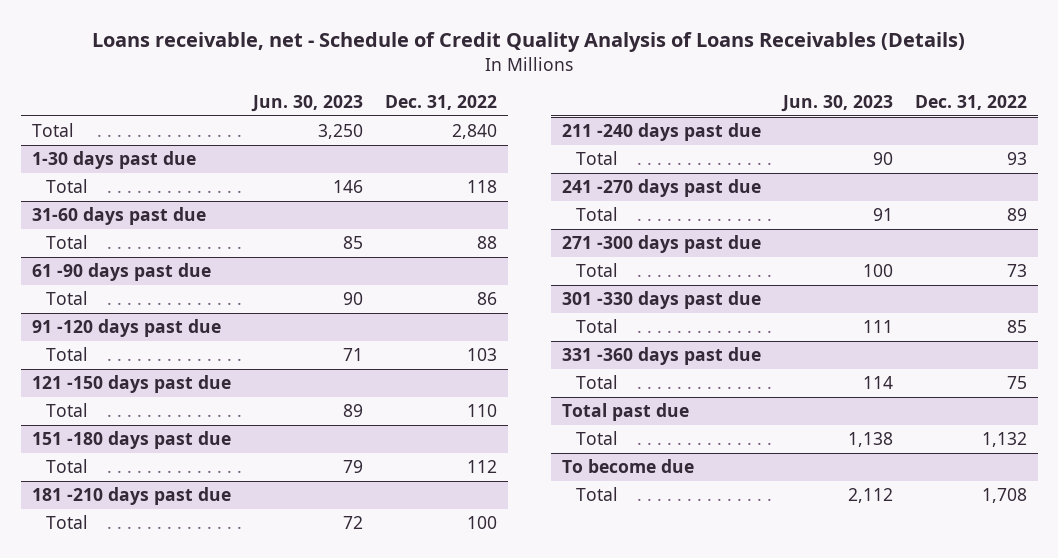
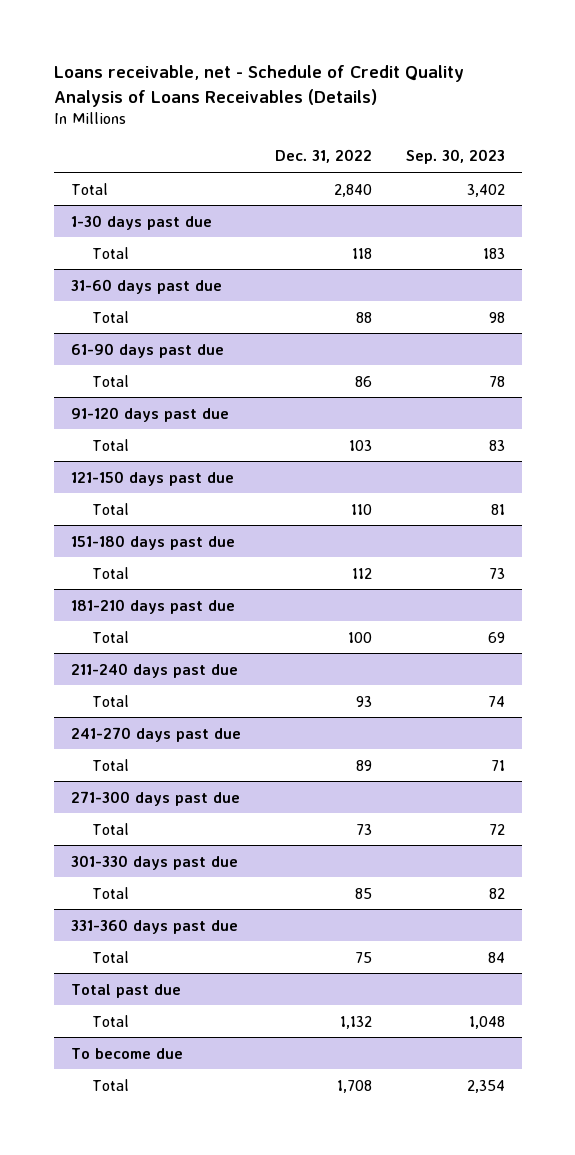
- | Jun. 30, 2023 | Dec. 31, 2022
+ | Dec. 31, 2022 | Sep. 30, 2023
- 61 -90 days past due
+ 61-90 days past due
- 91 -120 days past due
+ 91-120 days past due
- 121 -150 days past due
+ 121-150 days past due
- 151 -180 days past due
+ 151-180 days past due
- 181 -210 days past due
+ 181-210 days past due
- 211 -240 days past due
+ 211-240 days past due
- 241 -270 days past due
+ 241-270 days past due
- 271 -300 days past due
+ 271-300 days past due
- 301 -330 days past due
+ 301-330 days past due
- 331 -360 days past due
+ 331-360 days past due

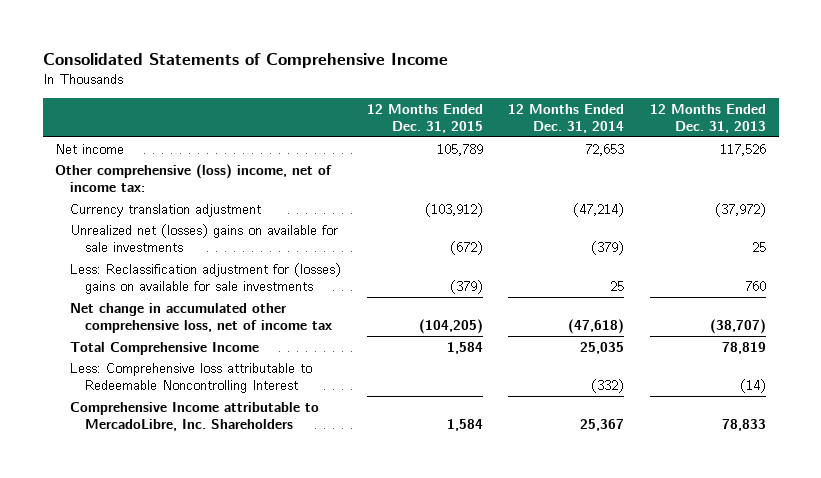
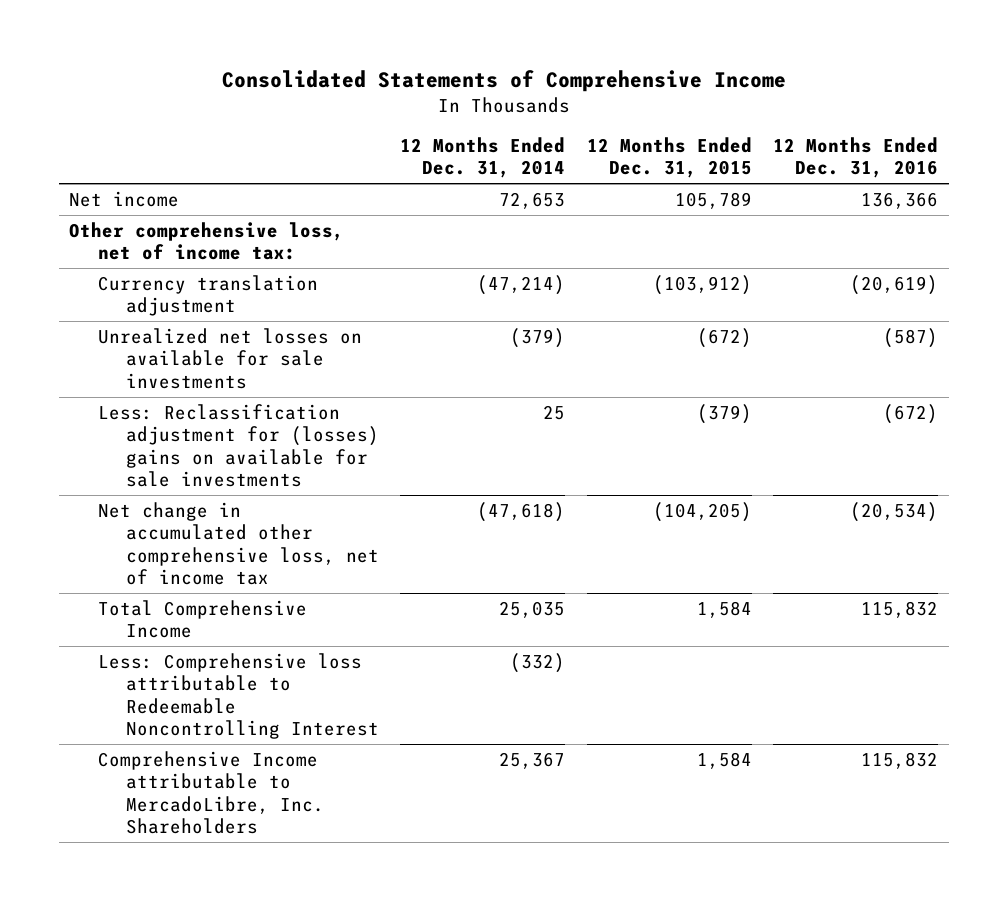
- | 12 Months Ended Dec. 31, 2015 | 12 Months Ended Dec. 31, 2014 | 12 Months Ended Dec. 31, 2013
+ | 12 Months Ended Dec. 31, 2014 | 12 Months Ended Dec. 31, 2015 | 12 Months Ended Dec. 31, 2016
- Other comprehensive (loss) income, net of income tax:
+ Other comprehensive loss, net of income tax:
- Unrealized net (losses) gains on available for sale investments | (672) | (379) | 25
+ Unrealized net losses on available for sale investments | (379) | (672) | (587)

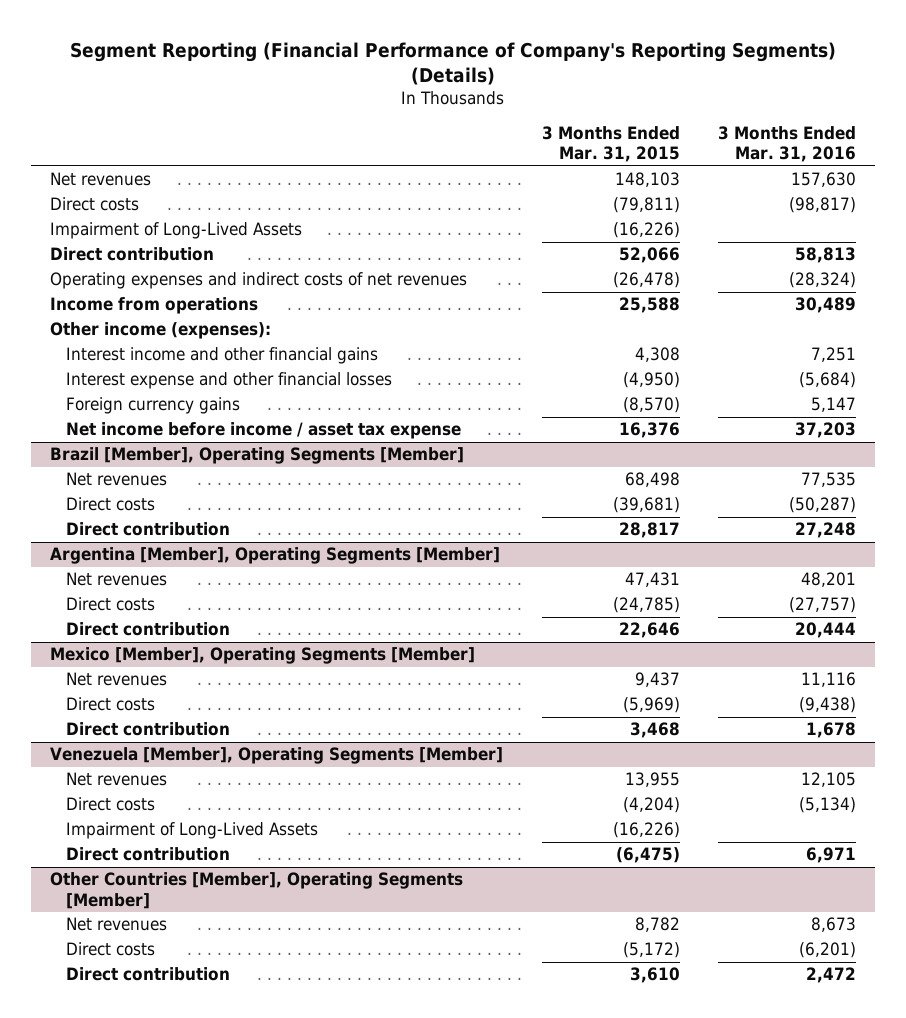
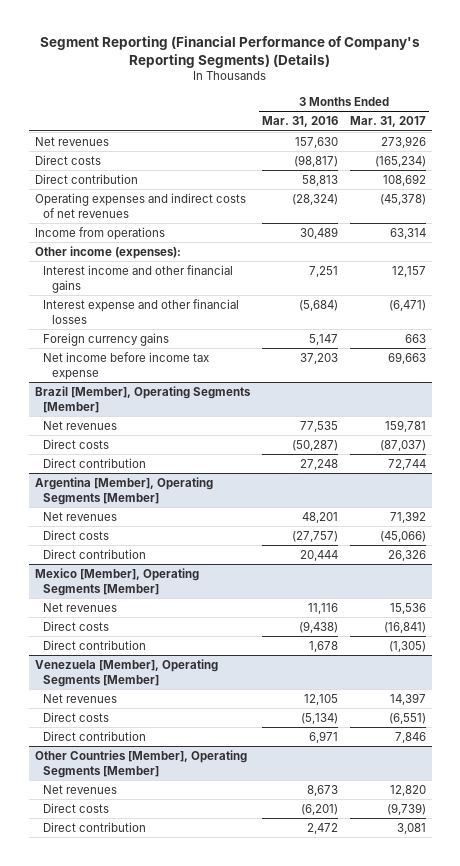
- | 3 Months Ended Mar. 31, 2015 | 3 Months Ended Mar. 31, 2016
+ | 3 Months Ended Mar. 31, 2016 | 3 Months Ended Mar. 31, 2017
- Impairment of Long-Lived Assets | (16,226) |
- Net income before income / asset tax expense | 16,376 | 37,203
+ Net income before income tax expense | 37,203 | 69,663
@ Venezuela [Member], Operating Segments [Member]
- Impairment of Long-Lived Assets | (16,226) |

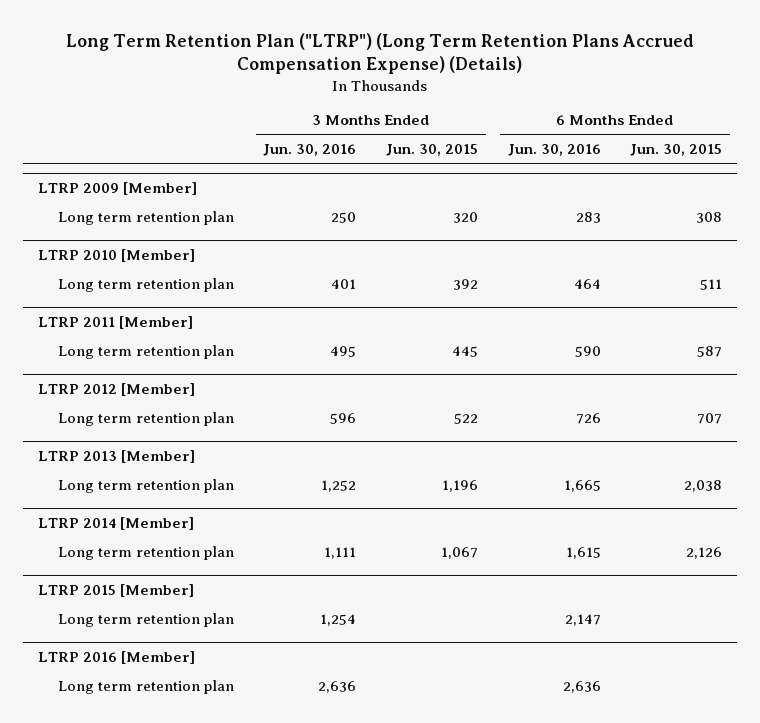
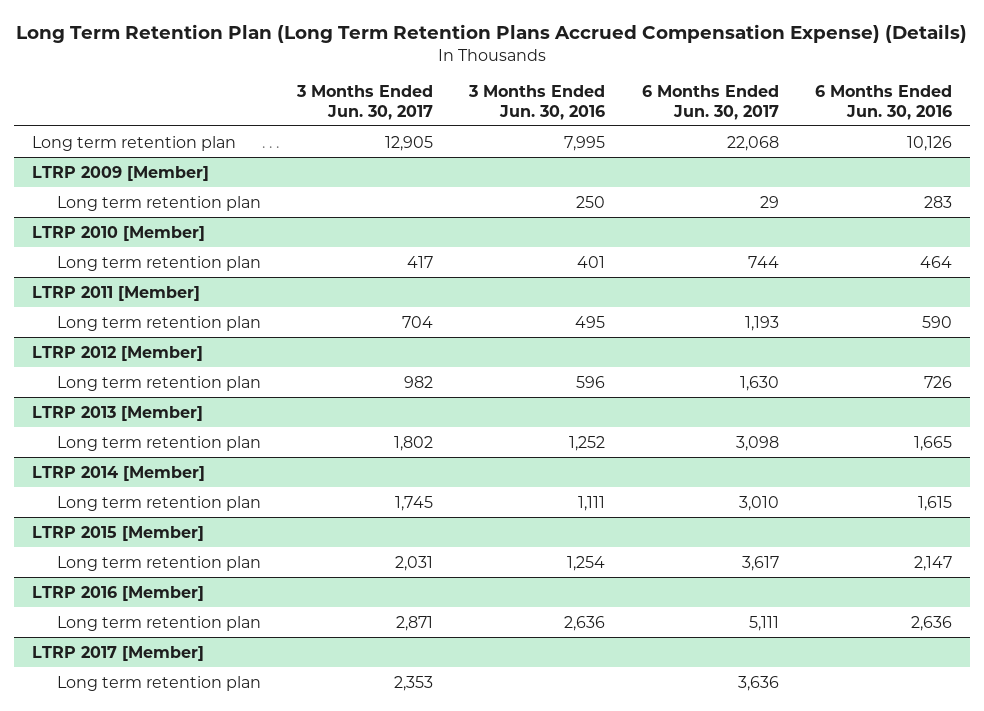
- Long Term Retention Plan ("LTRP") (Long Term Retention Plans Accrued Compensation Expense) (Details)
+ Long Term Retention Plan (Long Term Retention Plans Accrued Compensation Expense) (Details)
- | 3 Months Ended Jun. 30, 2016 | 3 Months Ended Jun. 30, 2015 | 6 Months Ended Jun. 30, 2016 | 6 Months Ended Jun. 30, 2015
+ | 3 Months Ended Jun. 30, 2017 | 3 Months Ended Jun. 30, 2016 | 6 Months Ended Jun. 30, 2017 | 6 Months Ended Jun. 30, 2016
+ Long term retention plan | 12,905 | 7,995 | 22,068 | 10,126
+ LTRP 2017 [Member]
+ Long term retention plan | 2,353 | | 3,636 |

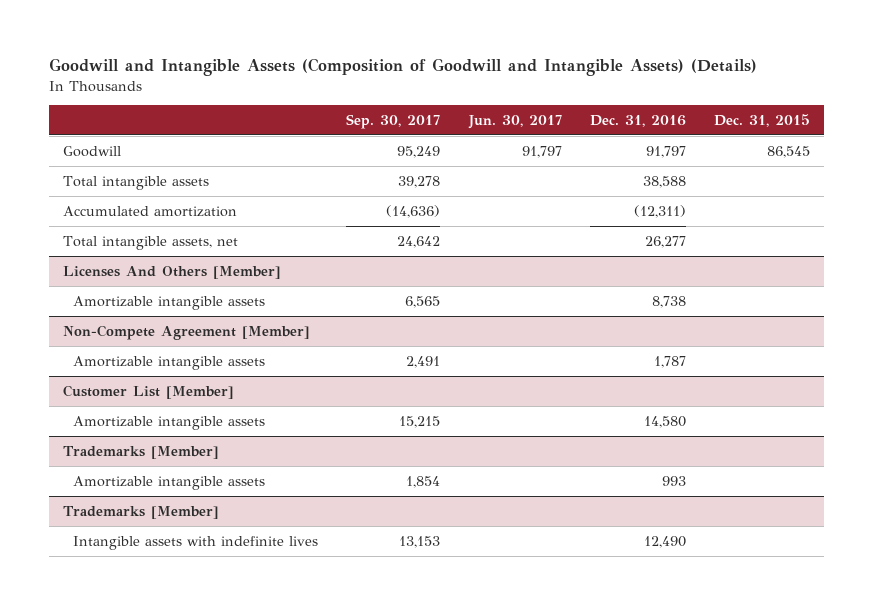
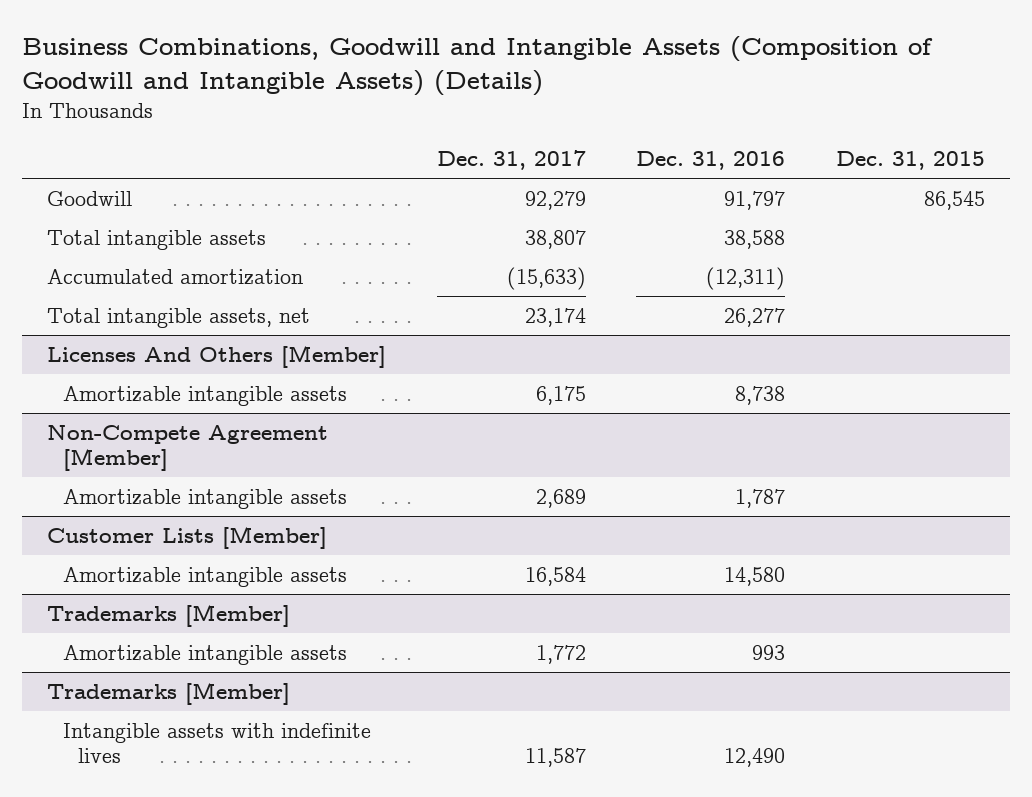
- Goodwill and Intangible Assets (Composition of Goodwill and Intangible Assets) (Details)
+ Business Combinations, Goodwill and Intangible Assets (Composition of Goodwill and Intangible Assets) (Details)
- | Sep. 30, 2017 | Jun. 30, 2017 | Dec. 31, 2016 | Dec. 31, 2015
+ | Dec. 31, 2017 | Dec. 31, 2016 | Dec. 31, 2015
- Customer List [Member]
+ Customer Lists [Member]

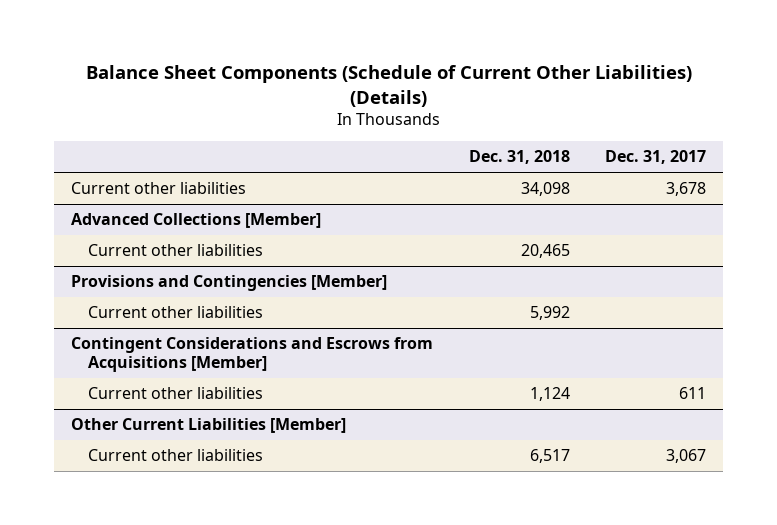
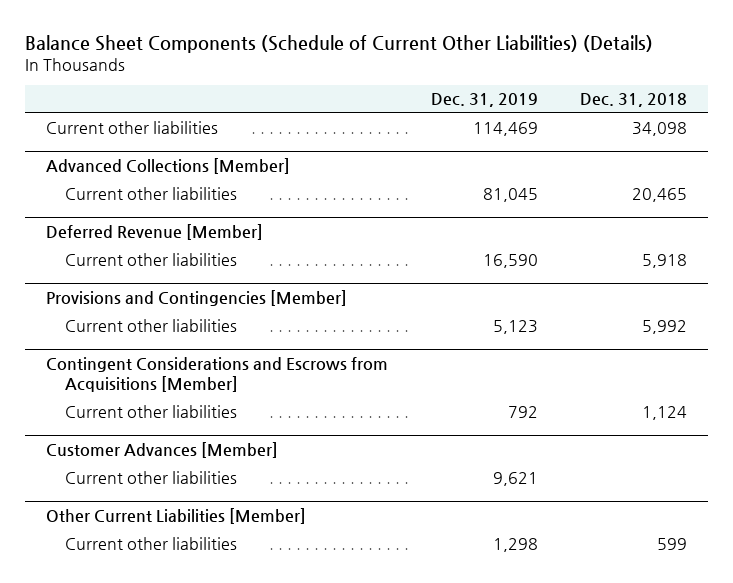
- | Dec. 31, 2018 | Dec. 31, 2017
+ | Dec. 31, 2019 | Dec. 31, 2018
+ Deferred Revenue [Member]
+ Current other liabilities | 16,590 | 5,918
+ Customer Advances [Member]
+ Current other liabilities | 9,621 |
@ Other Current Liabilities [Member]
- Current other liabilities | 6,517 | 3,067
+ Current other liabilities | 1,298 | 599

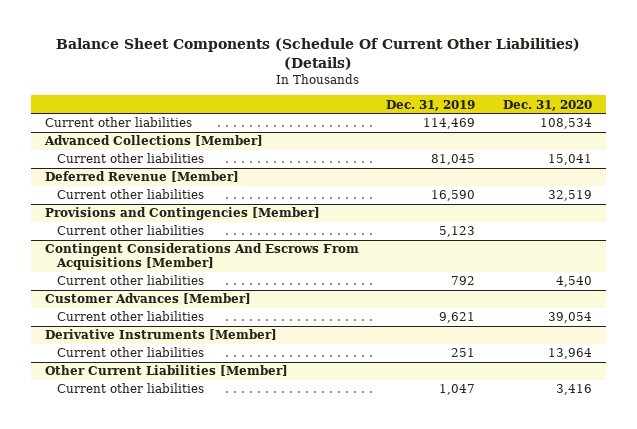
- Balance Sheet Components (Schedule of Current Other Liabilities) (Details)
+ Balance Sheet Components (Schedule Of Current Other Liabilities) (Details)
- | Dec. 31, 2019 | Dec. 31, 2018
+ | Dec. 31, 2019 | Dec. 31, 2020
- Contingent Considerations and Escrows from Acquisitions [Member]
+ Contingent Considerations And Escrows From Acquisitions [Member]
+ Derivative Instruments [Member]
+ Current other liabilities | 251 | 13,964
@ Other Current Liabilities [Member]
- Current other liabilities | 1,298 | 599
+ Current other liabilities | 1,047 | 3,416

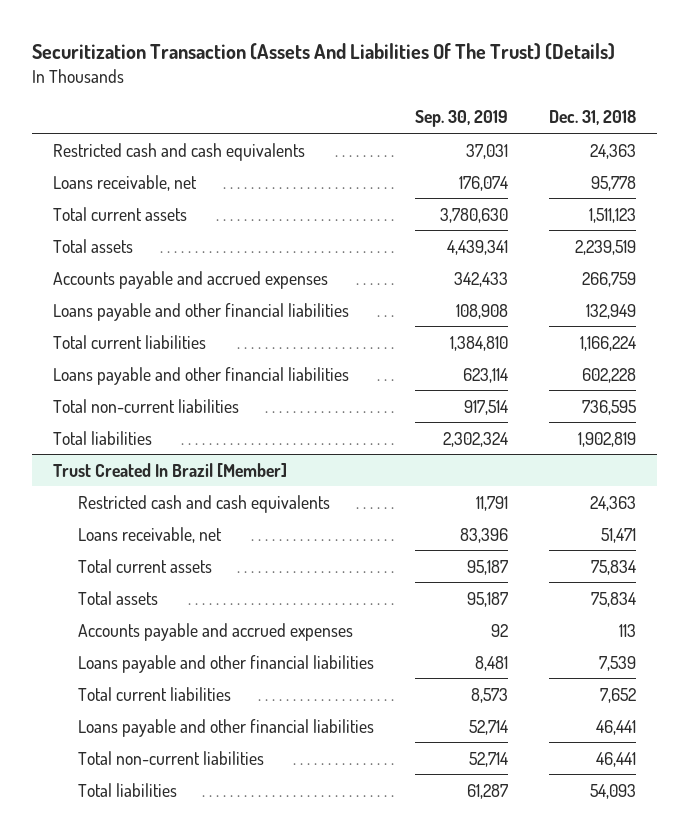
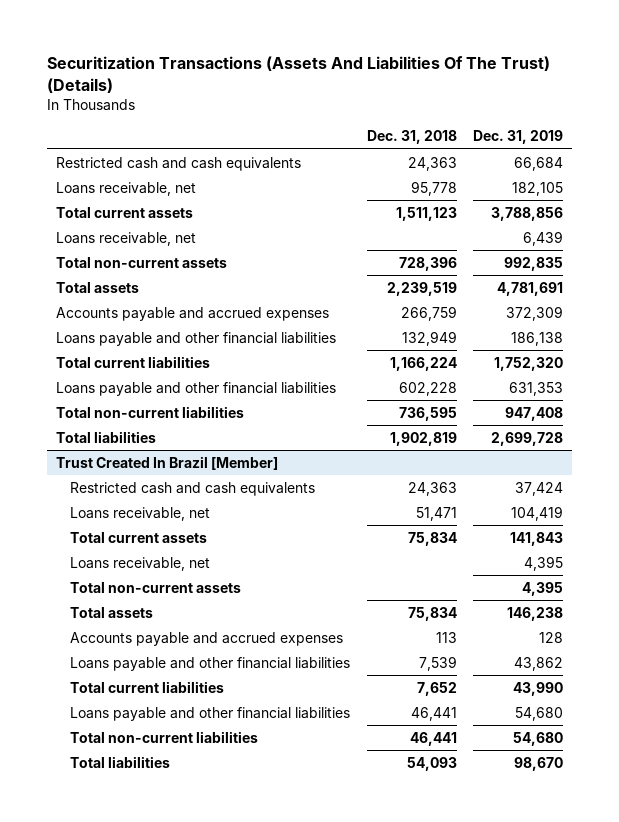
- Securitization Transaction (Assets And Liabilities Of The Trust) (Details)
+ Securitization Transactions (Assets And Liabilities Of The Trust) (Details)
- | Sep. 30, 2019 | Dec. 31, 2018
+ | Dec. 31, 2018 | Dec. 31, 2019
+ Loans receivable, net | | 6,439
+ Total non-current assets | 728,396 | 992,835
@ Trust Created In Brazil [Member]
+ Loans receivable, net | | 4,395
+ Total non-current assets | | 4,395

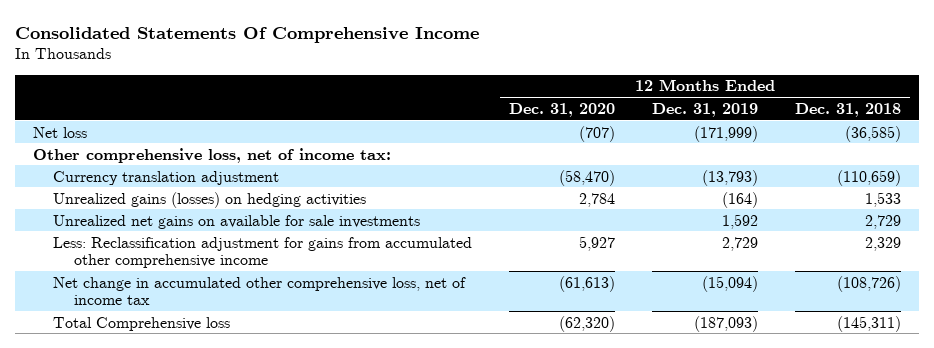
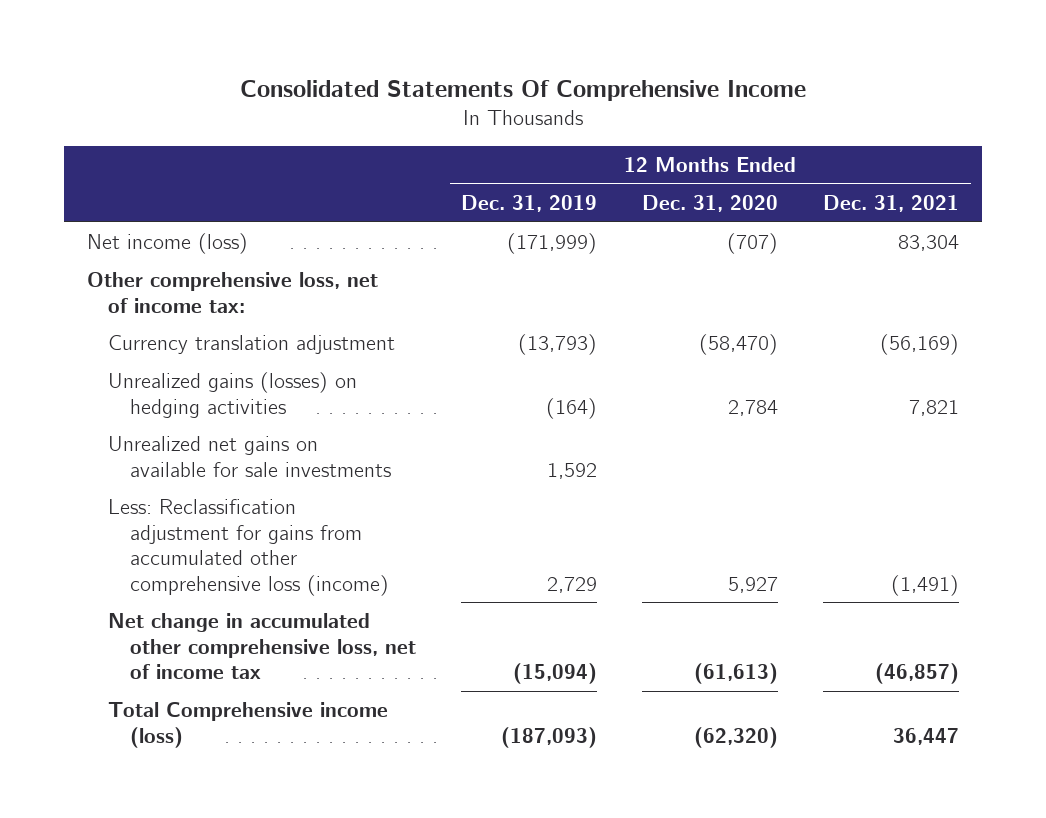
- | 12 Months Ended Dec. 31, 2020 | 12 Months Ended Dec. 31, 2019 | 12 Months Ended Dec. 31, 2018
+ | 12 Months Ended Dec. 31, 2019 | 12 Months Ended Dec. 31, 2020 | 12 Months Ended Dec. 31, 2021
- Net loss | (707) | (171,999) | (36,585)
+ Net income (loss) | (171,999) | (707) | 83,304
- Less: Reclassification adjustment for gains from accumulated other comprehensive income | 5,927 | 2,729 | 2,329
+ Less: Reclassification adjustment for gains from accumulated other comprehensive loss (income) | 2,729 | 5,927 | (1,491)
- Total Comprehensive loss | (62,320) | (187,093) | (145,311)
+ Total Comprehensive income (loss) | (187,093) | (62,320) | 36,447

